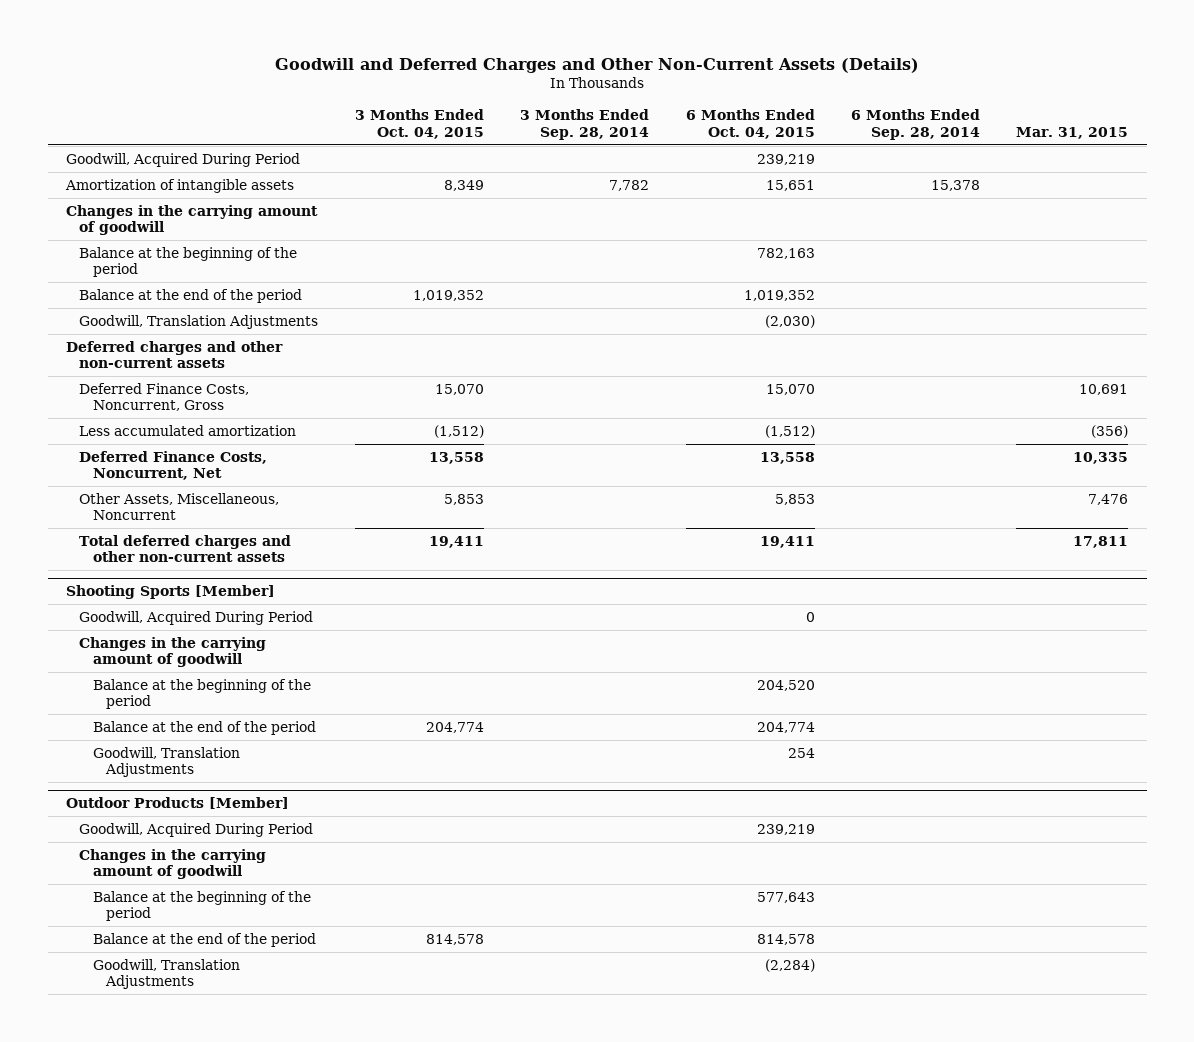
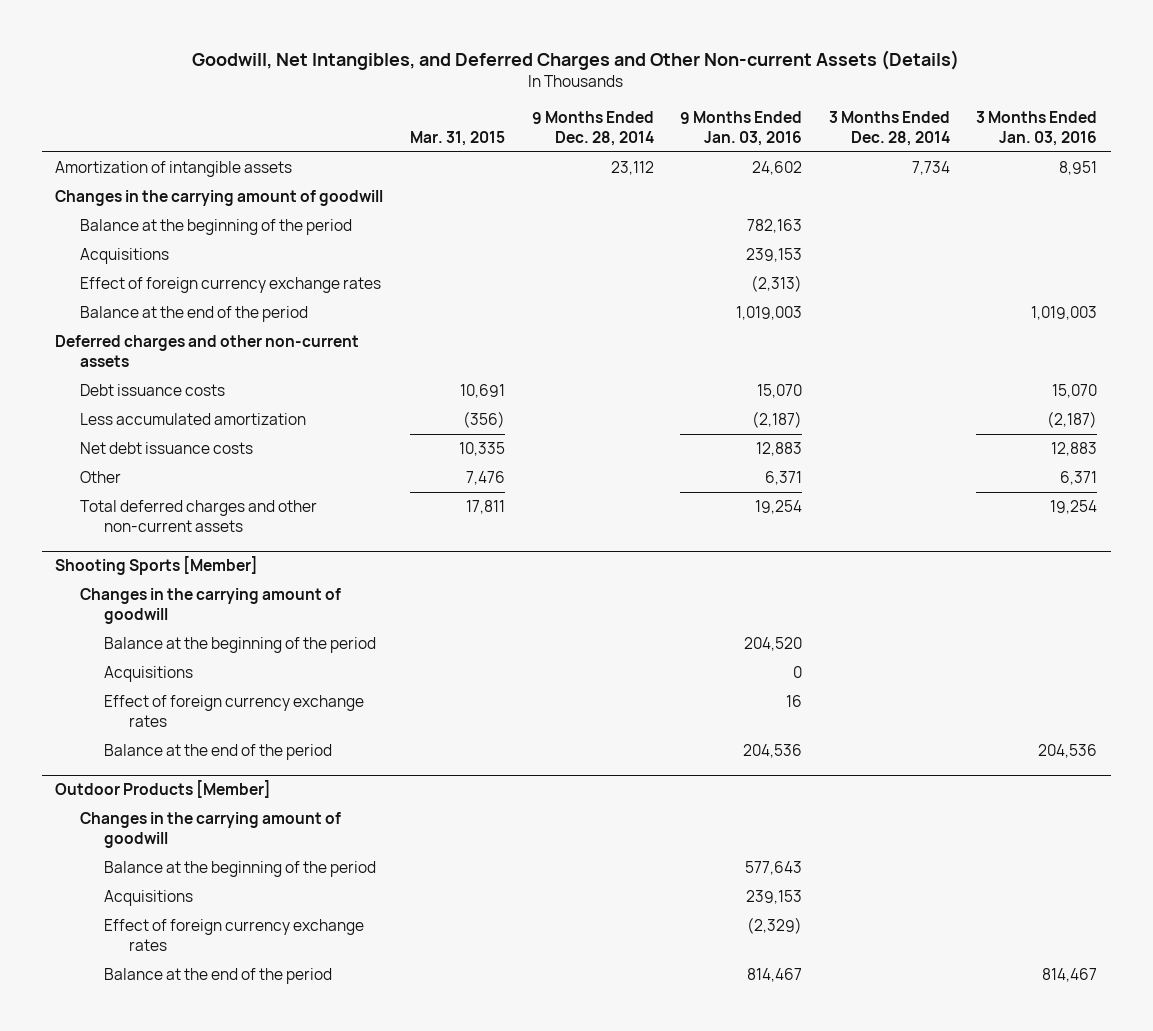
- Goodwill and Deferred Charges and Other Non-Current Assets (Details)
+ Goodwill, Net Intangibles, and Deferred Charges and Other Non-current Assets (Details)
- | 3 Months Ended Oct. 04, 2015 | 3 Months Ended Sep. 28, 2014 | 6 Months Ended Oct. 04, 2015 | 6 Months Ended Sep. 28, 2014 | Mar. 31, 2015
+ | Mar. 31, 2015 | 9 Months Ended Dec. 28, 2014 | 9 Months Ended Jan. 03, 2016 | 3 Months Ended Dec. 28, 2014 | 3 Months Ended Jan. 03, 2016
- Goodwill, Acquired During Period | | | 239,219 | |
+ Acquisitions | | | 239,153 | |
+ Effect of foreign currency exchange rates | | | (2,313) | |
- Goodwill, Translation Adjustments | | | (2,030) | |
- Deferred Finance Costs, Noncurrent, Gross | 15,070 | | 15,070 | | 10,691
+ Debt issuance costs | 10,691 | | 15,070 | | 15,070
- Deferred Finance Costs, Noncurrent, Net | 13,558 | | 13,558 | | 10,335
- Other Assets, Miscellaneous, Noncurrent | 5,853 | | 5,853 | | 7,476
+ Net debt issuance costs | 10,335 | | 12,883 | | 12,883
+ Other | 7,476 | | 6,371 | | 6,371
@ Shooting Sports [Member]
- Goodwill, Acquired During Period | | | 0 | |
+ Acquisitions | | | 0 | |
+ Effect of foreign currency exchange rates | | | 16 | |
- Goodwill, Translation Adjustments | | | 254 | |
@ Outdoor Products [Member]
- Goodwill, Acquired During Period | | | 239,219 | |
+ Acquisitions | | | 239,153 | |
+ Effect of foreign currency exchange rates | | | (2,329) | |
- Goodwill, Translation Adjustments | | | (2,284) | |

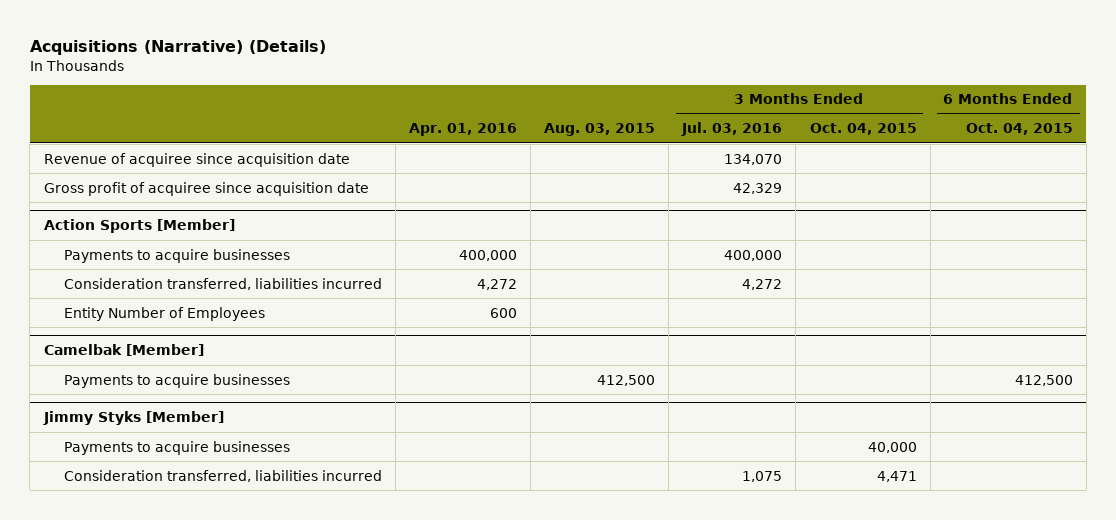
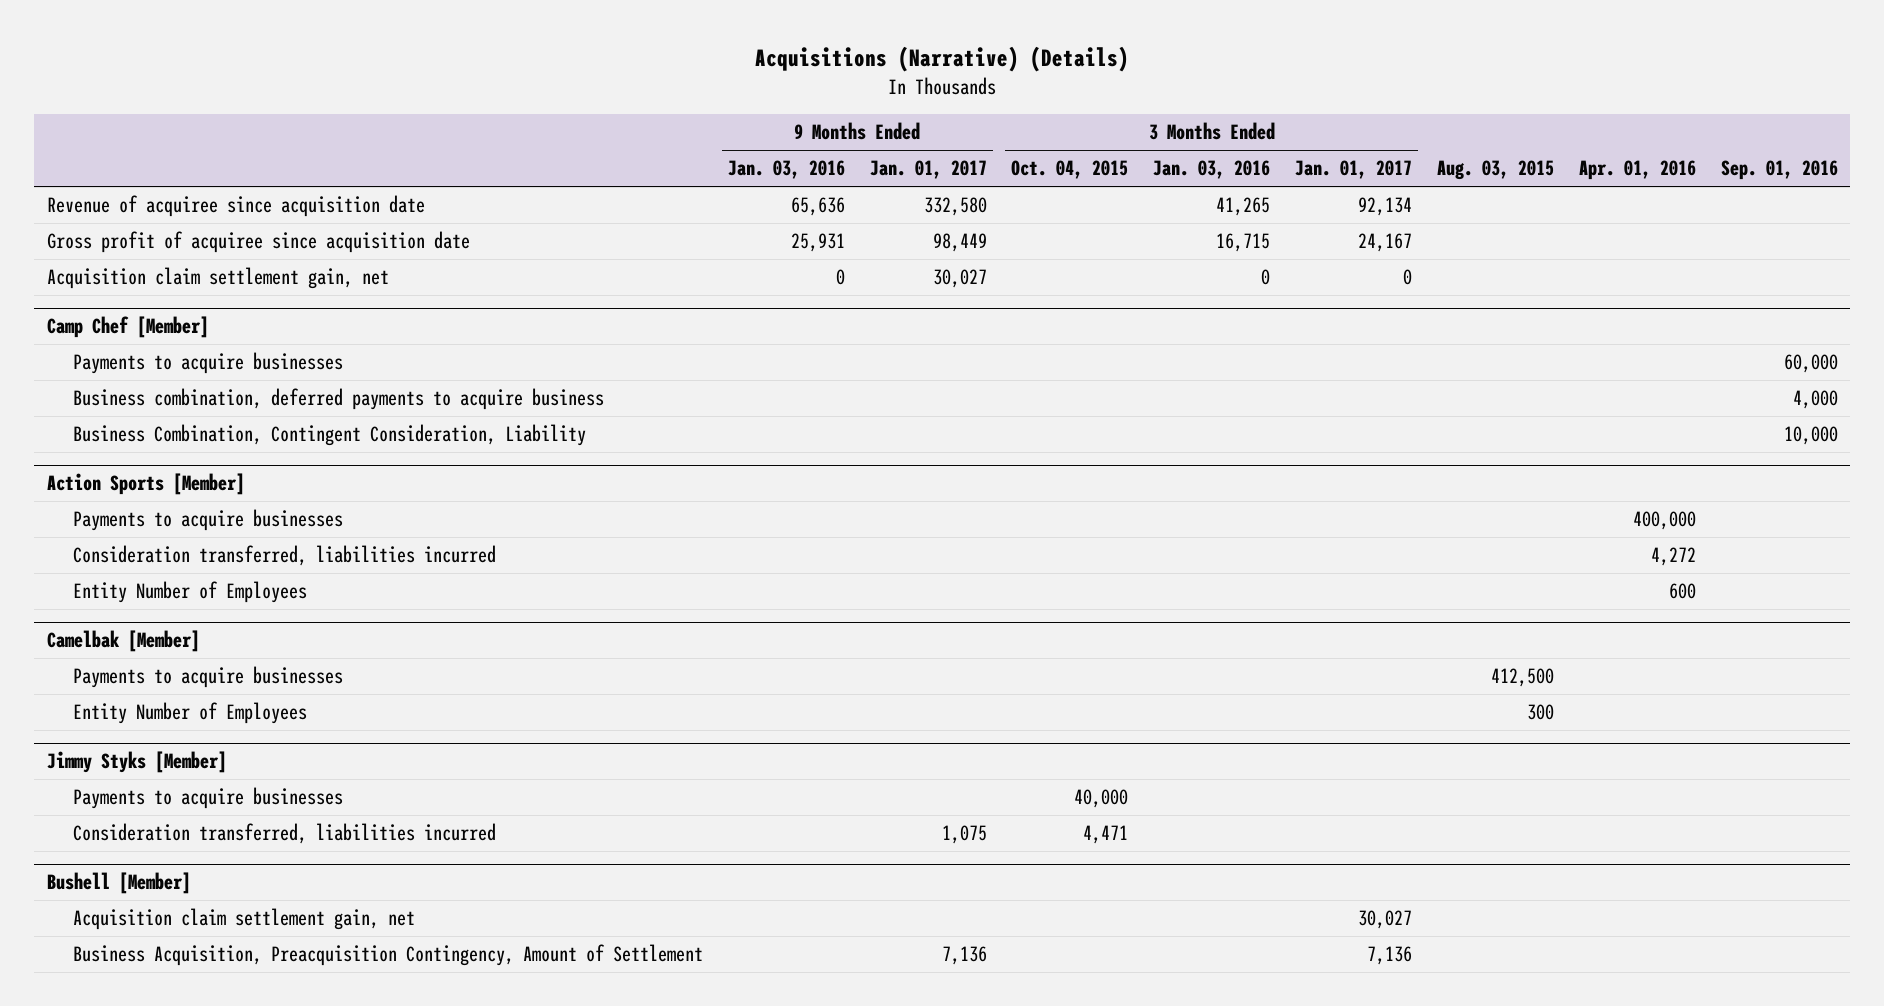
- | Apr. 01, 2016 | Aug. 03, 2015 | 3 Months Ended Jul. 03, 2016 | 3 Months Ended Oct. 04, 2015 | 6 Months Ended Oct. 04, 2015
+ | 9 Months Ended Jan. 03, 2016 | 9 Months Ended Jan. 01, 2017 | 3 Months Ended Oct. 04, 2015 | 3 Months Ended Jan. 03, 2016 | 3 Months Ended Jan. 01, 2017 | Aug. 03, 2015 | Apr. 01, 2016 | Sep. 01, 2016
+ Acquisition claim settlement gain, net | 0 | 30,027 | | 0 | 0 | | |
+ Camp Chef [Member]
+ Payments to acquire businesses | | | | | | | | 60,000
+ Business combination, deferred payments to acquire business | | | | | | | | 4,000
+ Business Combination, Contingent Consideration, Liability | | | | | | | | 10,000
@ Camelbak [Member]
+ Entity Number of Employees | | | | | | 300 | |
+ Bushell [Member]
+ Acquisition claim settlement gain, net | | | | | 30,027 | | |
+ Business Acquisition, Preacquisition Contingency, Amount of Settlement | | 7,136 | | | 7,136 | | |

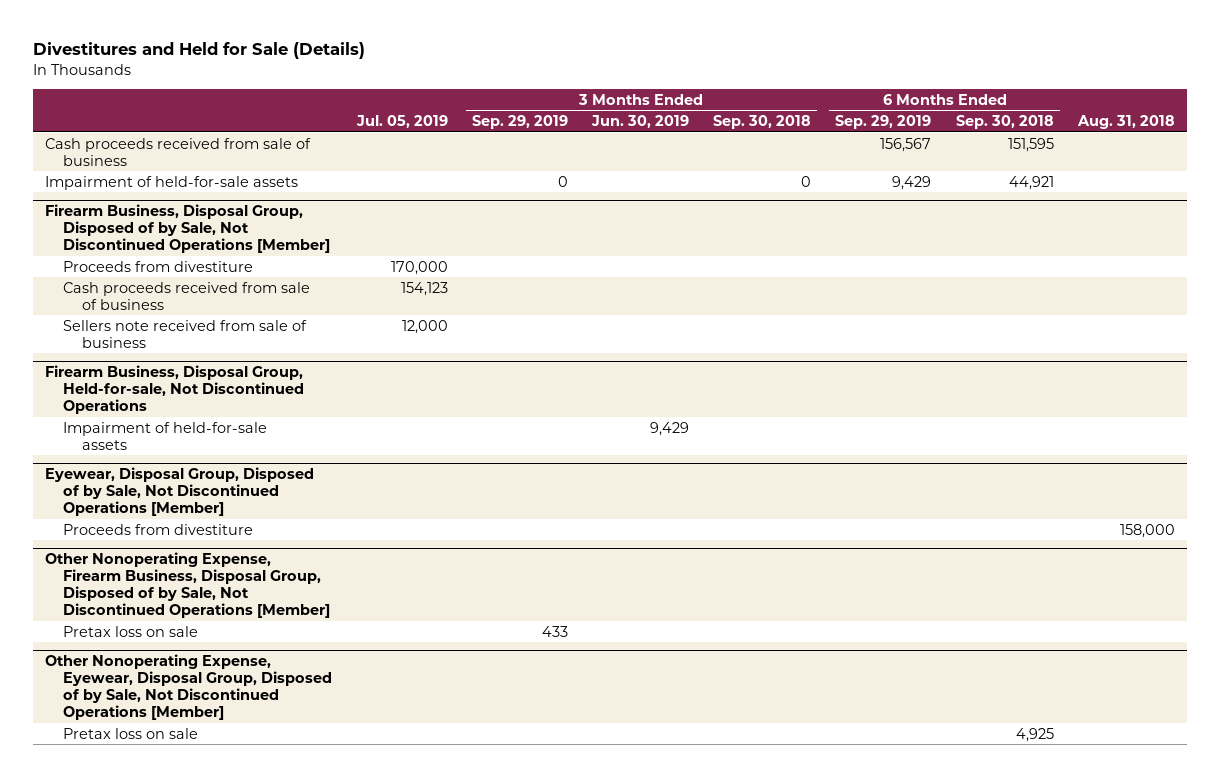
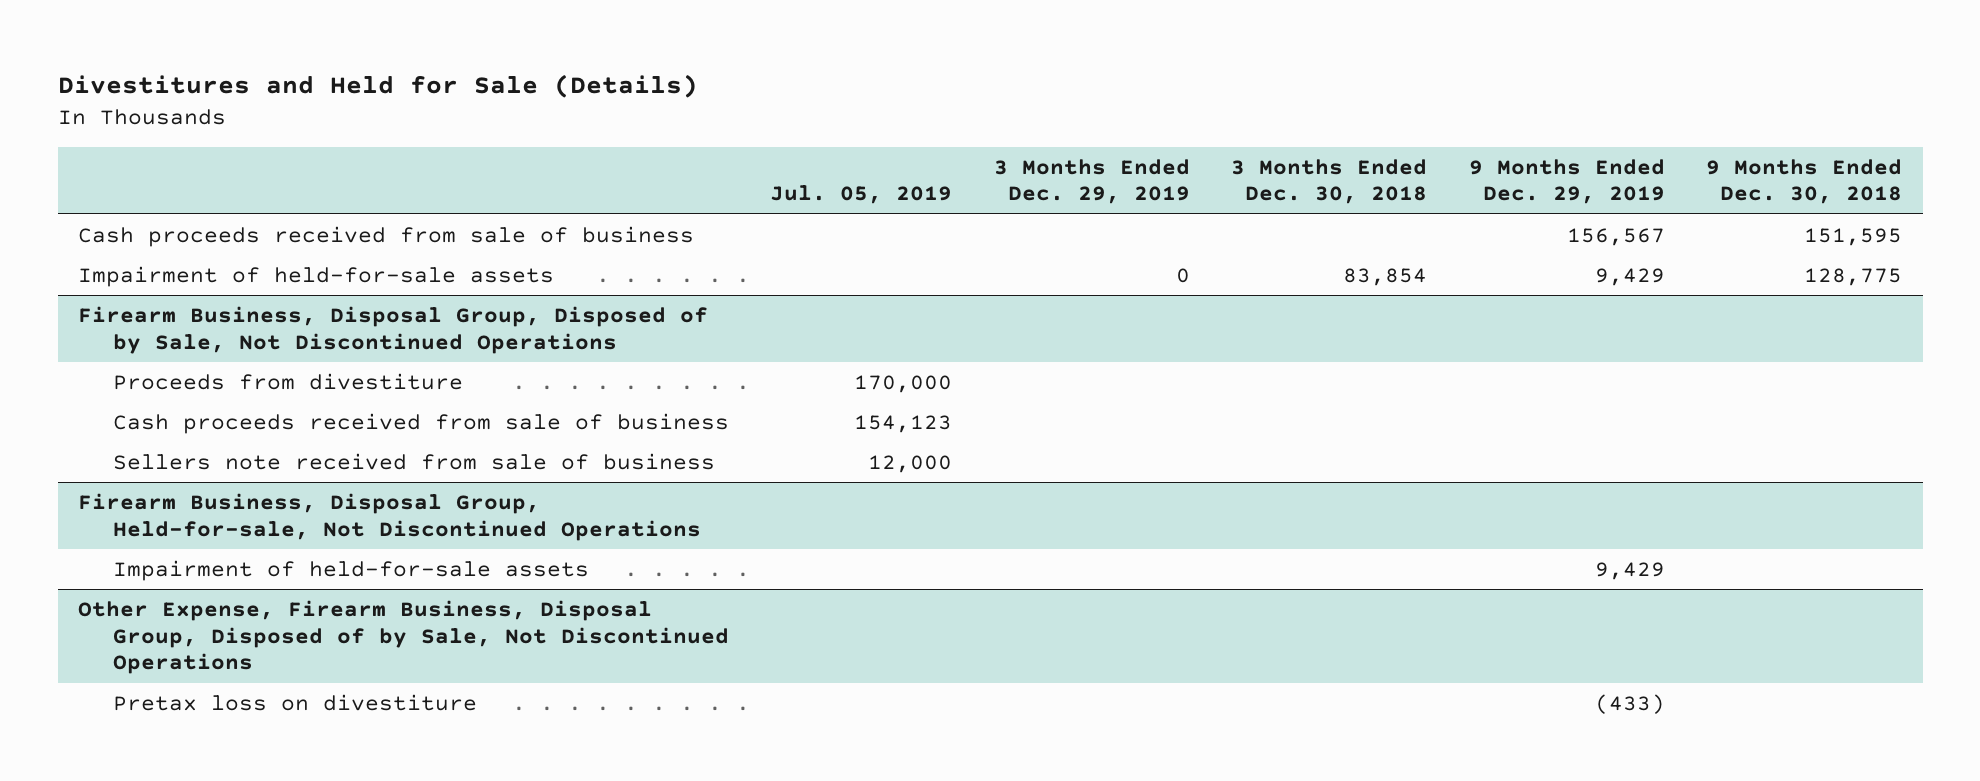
- | Jul. 05, 2019 | 3 Months Ended Sep. 29, 2019 | 3 Months Ended Jun. 30, 2019 | 3 Months Ended Sep. 30, 2018 | 6 Months Ended Sep. 29, 2019 | 6 Months Ended Sep. 30, 2018 | Aug. 31, 2018
+ | Jul. 05, 2019 | 3 Months Ended Dec. 29, 2019 | 3 Months Ended Dec. 30, 2018 | 9 Months Ended Dec. 29, 2019 | 9 Months Ended Dec. 30, 2018
- Firearm Business, Disposal Group, Disposed of by Sale, Not Discontinued Operations [Member]
+ Firearm Business, Disposal Group, Disposed of by Sale, Not Discontinued Operations
- Eyewear, Disposal Group, Disposed of by Sale, Not Discontinued Operations [Member]
- Proceeds from divestiture | | | | | | | 158,000
- Other Nonoperating Expense, Firearm Business, Disposal Group, Disposed of by Sale, Not Discontinued Operations [Member]
- Pretax loss on sale | | 433 | | | | |
- Other Nonoperating Expense, Eyewear, Disposal Group, Disposed of by Sale, Not Discontinued Operations [Member]
- Pretax loss on sale | | | | | | 4,925 |
+ Other Expense, Firearm Business, Disposal Group, Disposed of by Sale, Not Discontinued Operations
+ Pretax loss on divestiture | | | | (433) |

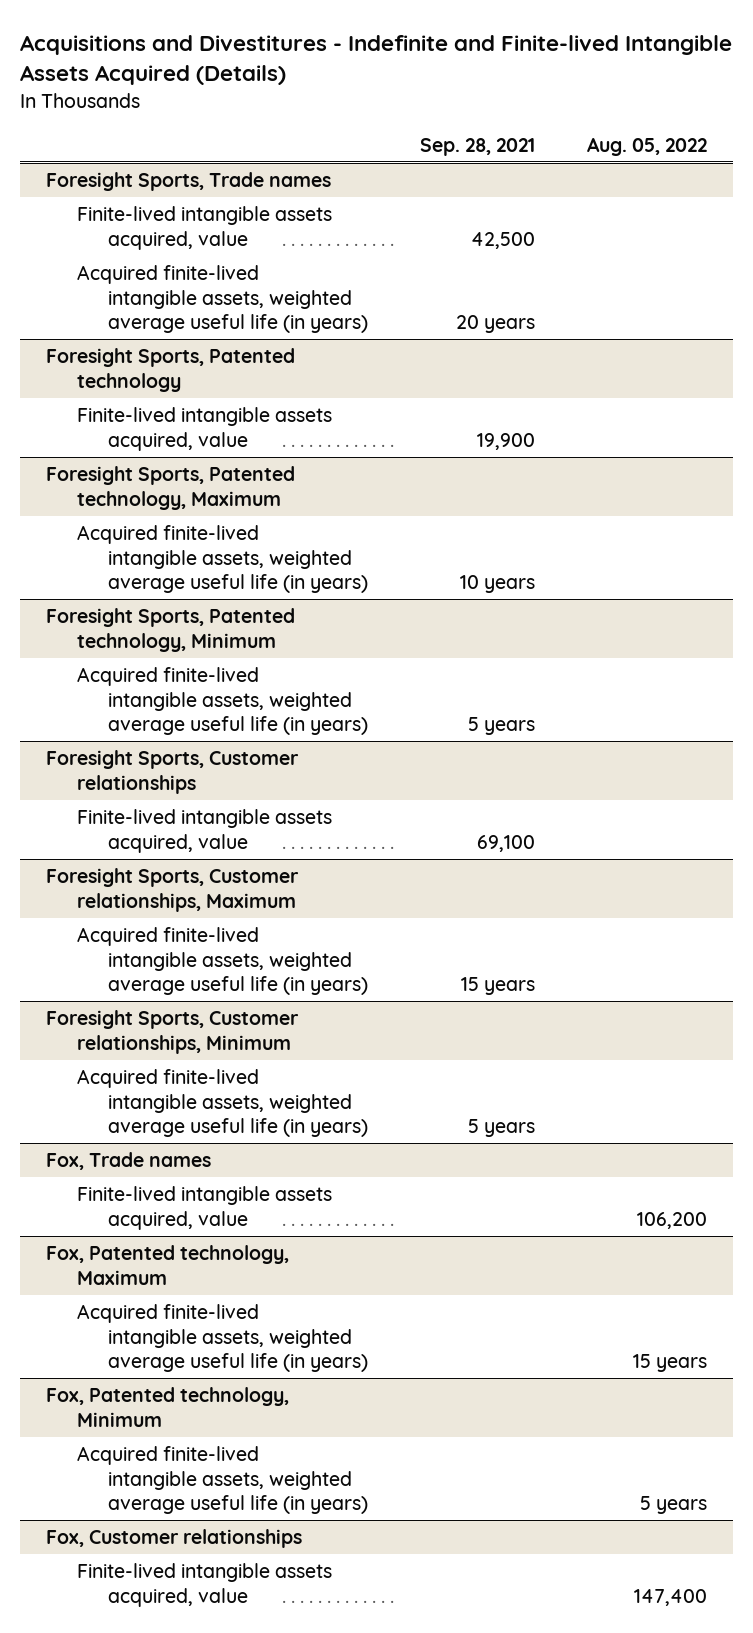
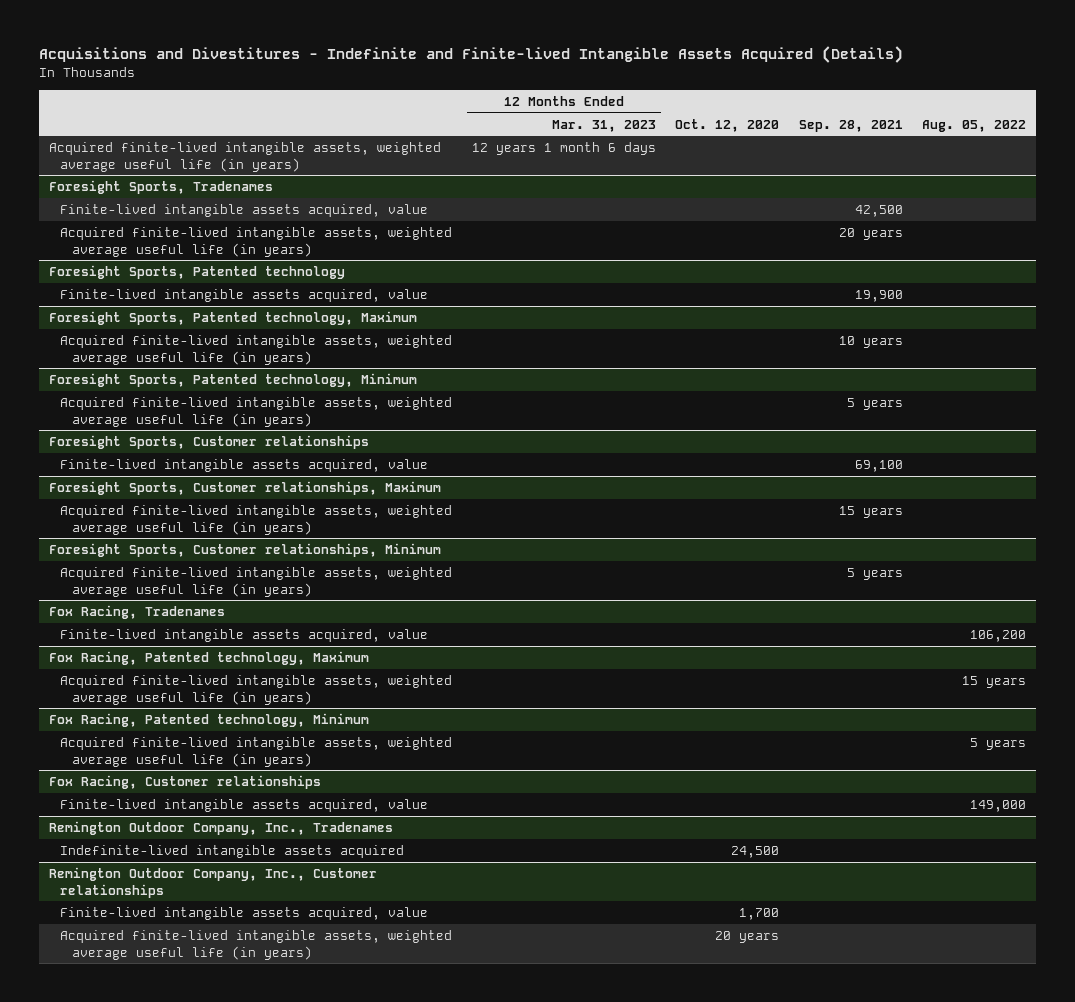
- | Sep. 28, 2021 | Aug. 05, 2022
+ | 12 Months Ended Mar. 31, 2023 | Oct. 12, 2020 | Sep. 28, 2021 | Aug. 05, 2022
- Foresight Sports, Trade names
+ Acquired finite-lived intangible assets, weighted average useful life (in years) | 12 years 1 month 6 days | | |
+ Foresight Sports, Tradenames
- Fox, Trade names
+ Fox Racing, Tradenames
- Fox, Patented technology, Maximum
+ Fox Racing, Patented technology, Maximum
- Fox, Patented technology, Minimum
+ Fox Racing, Patented technology, Minimum
- Fox, Customer relationships
- Finite-lived intangible assets acquired, value | | 147,400
+ Fox Racing, Customer relationships
+ Finite-lived intangible assets acquired, value | | | | 149,000
+ Remington Outdoor Company, Inc., Tradenames
+ Indefinite-lived intangible assets acquired | | 24,500 | |
+ Remington Outdoor Company, Inc., Customer relationships
+ Finite-lived intangible assets acquired, value | | 1,700 | |
+ Acquired finite-lived intangible assets, weighted average useful life (in years) | | 20 years | |

